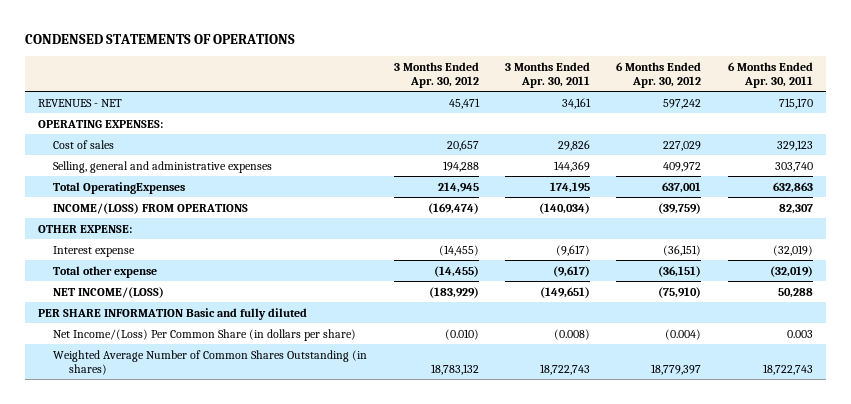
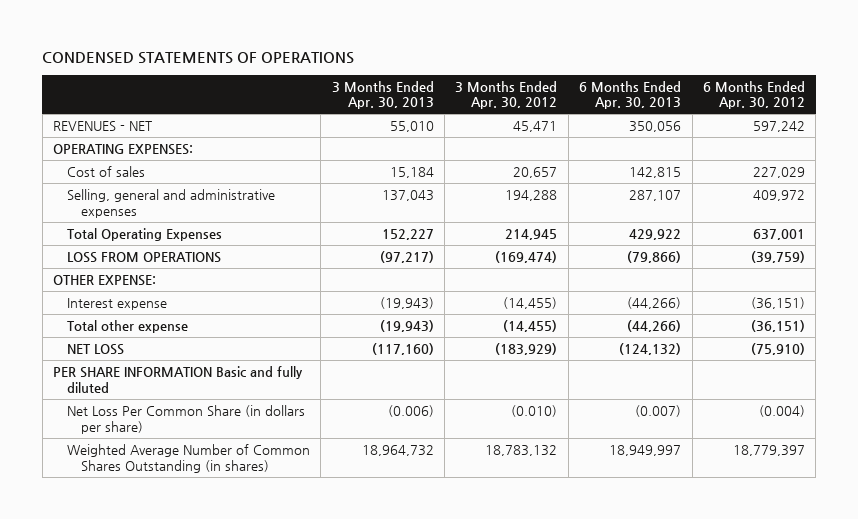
- | 3 Months Ended Apr. 30, 2012 | 3 Months Ended Apr. 30, 2011 | 6 Months Ended Apr. 30, 2012 | 6 Months Ended Apr. 30, 2011
+ | 3 Months Ended Apr. 30, 2013 | 3 Months Ended Apr. 30, 2012 | 6 Months Ended Apr. 30, 2013 | 6 Months Ended Apr. 30, 2012
- Total OperatingExpenses | 214,945 | 174,195 | 637,001 | 632,863
- INCOME/(LOSS) FROM OPERATIONS | (169,474) | (140,034) | (39,759) | 82,307
+ Total Operating Expenses | 152,227 | 214,945 | 429,922 | 637,001
+ LOSS FROM OPERATIONS | (97,217) | (169,474) | (79,866) | (39,759)
- NET INCOME/(LOSS) | (183,929) | (149,651) | (75,910) | 50,288
+ NET LOSS | (117,160) | (183,929) | (124,132) | (75,910)
- Net Income/(Loss) Per Common Share (in dollars per share) | (0.010) | (0.008) | (0.004) | 0.003
+ Net Loss Per Common Share (in dollars per share) | (0.006) | (0.010) | (0.007) | (0.004)

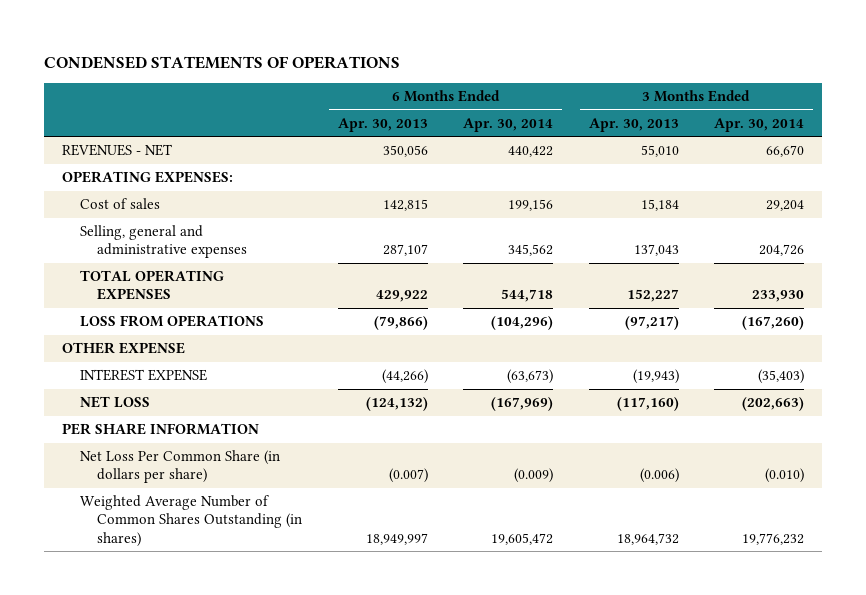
- | 3 Months Ended Apr. 30, 2013 | 3 Months Ended Apr. 30, 2012 | 6 Months Ended Apr. 30, 2013 | 6 Months Ended Apr. 30, 2012
+ | 6 Months Ended Apr. 30, 2013 | 6 Months Ended Apr. 30, 2014 | 3 Months Ended Apr. 30, 2013 | 3 Months Ended Apr. 30, 2014
- Total Operating Expenses | 152,227 | 214,945 | 429,922 | 637,001
+ TOTAL OPERATING EXPENSES | 429,922 | 544,718 | 152,227 | 233,930
- OTHER EXPENSE:
- Interest expense | (19,943) | (14,455) | (44,266) | (36,151)
- Total other expense | (19,943) | (14,455) | (44,266) | (36,151)
+ OTHER EXPENSE
+ INTEREST EXPENSE | (44,266) | (63,673) | (19,943) | (35,403)
- PER SHARE INFORMATION Basic and fully diluted
+ PER SHARE INFORMATION

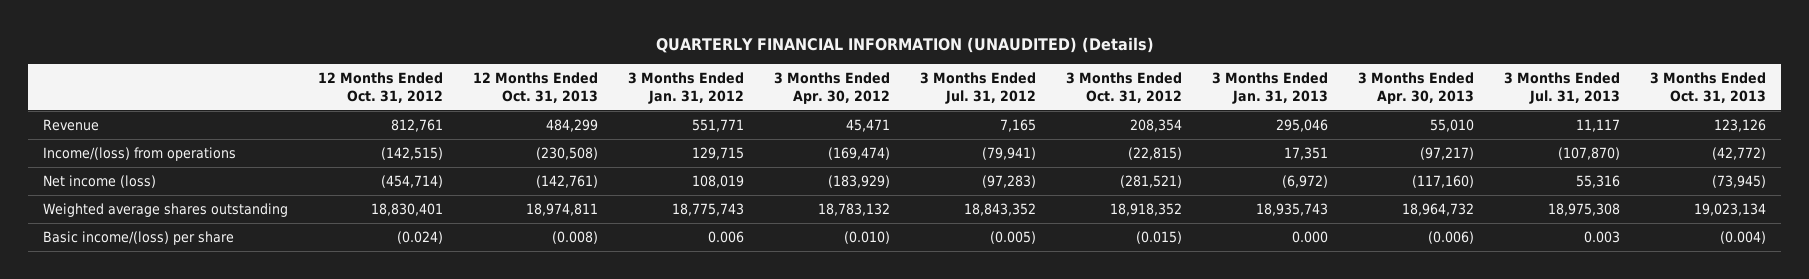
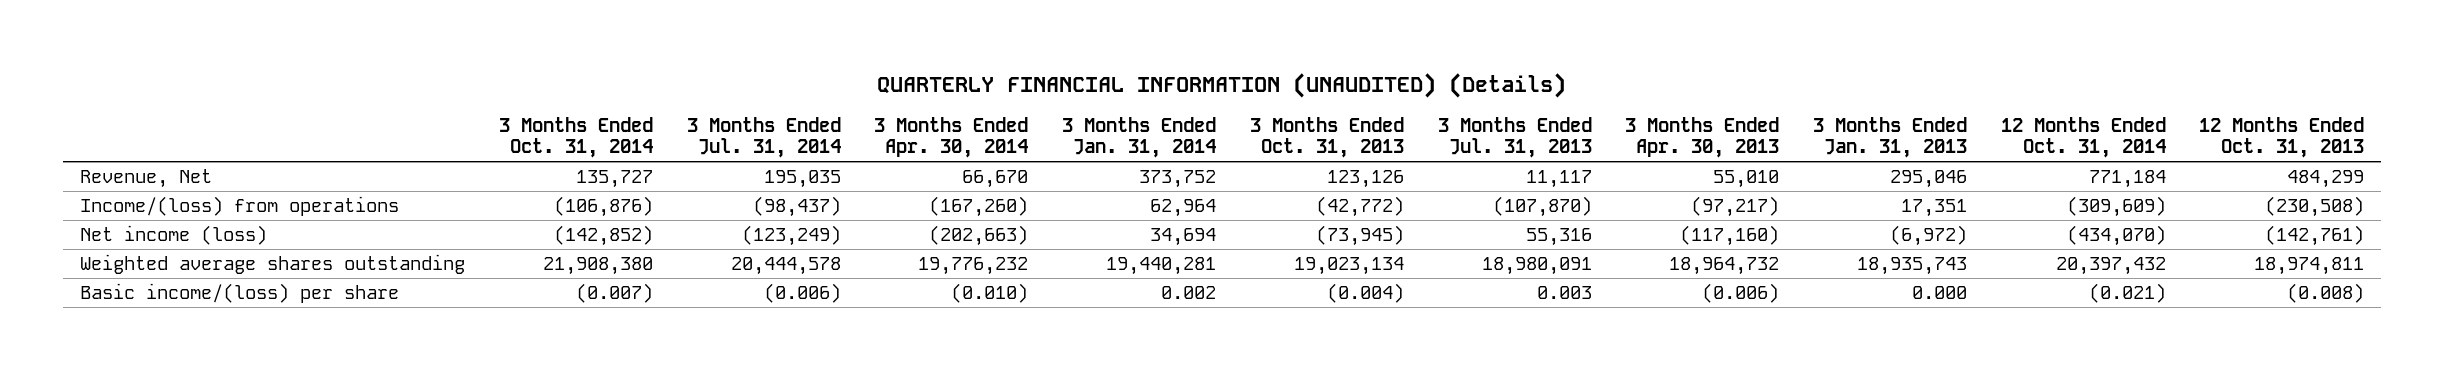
- | 12 Months Ended Oct. 31, 2012 | 12 Months Ended Oct. 31, 2013 | 3 Months Ended Jan. 31, 2012 | 3 Months Ended Apr. 30, 2012 | 3 Months Ended Jul. 31, 2012 | 3 Months Ended Oct. 31, 2012 | 3 Months Ended Jan. 31, 2013 | 3 Months Ended Apr. 30, 2013 | 3 Months Ended Jul. 31, 2013 | 3 Months Ended Oct. 31, 2013
+ | 3 Months Ended Oct. 31, 2014 | 3 Months Ended Jul. 31, 2014 | 3 Months Ended Apr. 30, 2014 | 3 Months Ended Jan. 31, 2014 | 3 Months Ended Oct. 31, 2013 | 3 Months Ended Jul. 31, 2013 | 3 Months Ended Apr. 30, 2013 | 3 Months Ended Jan. 31, 2013 | 12 Months Ended Oct. 31, 2014 | 12 Months Ended Oct. 31, 2013
- Revenue | 812,761 | 484,299 | 551,771 | 45,471 | 7,165 | 208,354 | 295,046 | 55,010 | 11,117 | 123,126
+ Revenue, Net | 135,727 | 195,035 | 66,670 | 373,752 | 123,126 | 11,117 | 55,010 | 295,046 | 771,184 | 484,299
- Weighted average shares outstanding | 18,830,401 | 18,974,811 | 18,775,743 | 18,783,132 | 18,843,352 | 18,918,352 | 18,935,743 | 18,964,732 | 18,975,308 | 19,023,134
+ Weighted average shares outstanding | 21,908,380 | 20,444,578 | 19,776,232 | 19,440,281 | 19,023,134 | 18,980,091 | 18,964,732 | 18,935,743 | 20,397,432 | 18,974,811

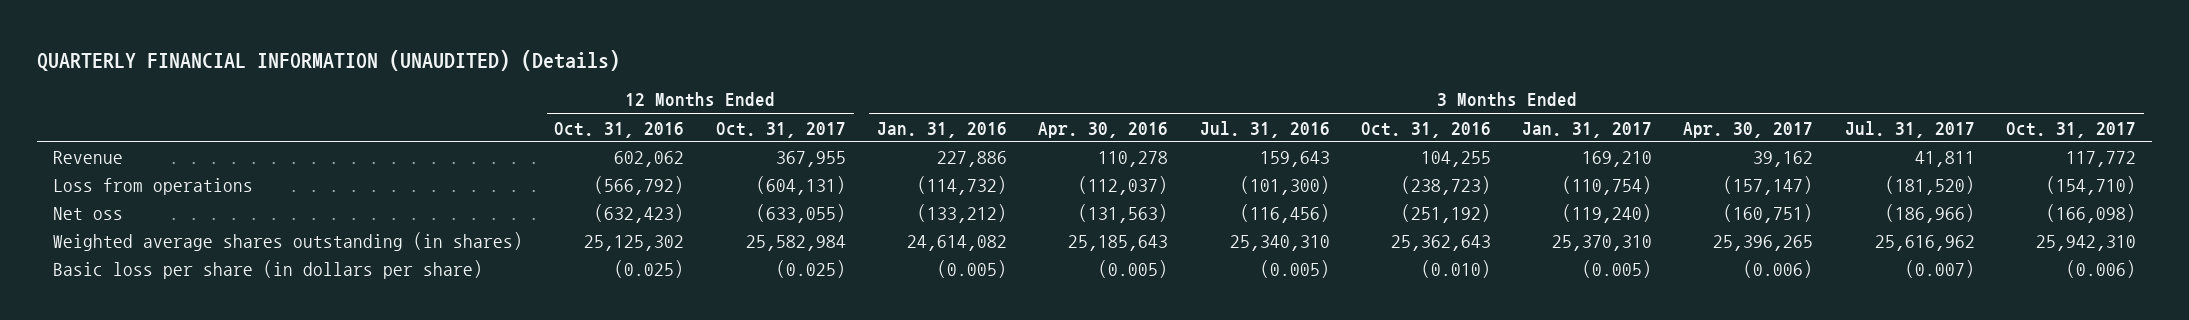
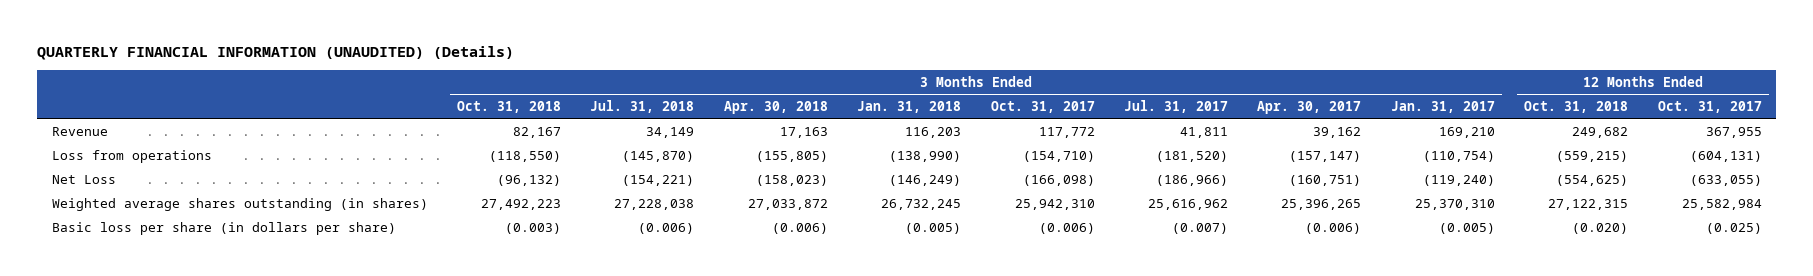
- | 12 Months Ended Oct. 31, 2016 | 12 Months Ended Oct. 31, 2017 | 3 Months Ended Jan. 31, 2016 | 3 Months Ended Apr. 30, 2016 | 3 Months Ended Jul. 31, 2016 | 3 Months Ended Oct. 31, 2016 | 3 Months Ended Jan. 31, 2017 | 3 Months Ended Apr. 30, 2017 | 3 Months Ended Jul. 31, 2017 | 3 Months Ended Oct. 31, 2017
+ | 3 Months Ended Oct. 31, 2018 | 3 Months Ended Jul. 31, 2018 | 3 Months Ended Apr. 30, 2018 | 3 Months Ended Jan. 31, 2018 | 3 Months Ended Oct. 31, 2017 | 3 Months Ended Jul. 31, 2017 | 3 Months Ended Apr. 30, 2017 | 3 Months Ended Jan. 31, 2017 | 12 Months Ended Oct. 31, 2018 | 12 Months Ended Oct. 31, 2017
- Net oss | (632,423) | (633,055) | (133,212) | (131,563) | (116,456) | (251,192) | (119,240) | (160,751) | (186,966) | (166,098)
+ Net Loss | (96,132) | (154,221) | (158,023) | (146,249) | (166,098) | (186,966) | (160,751) | (119,240) | (554,625) | (633,055)

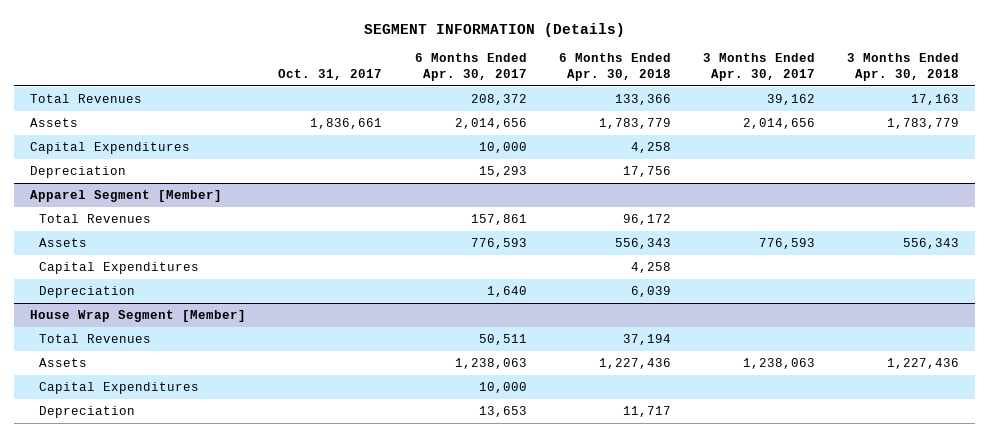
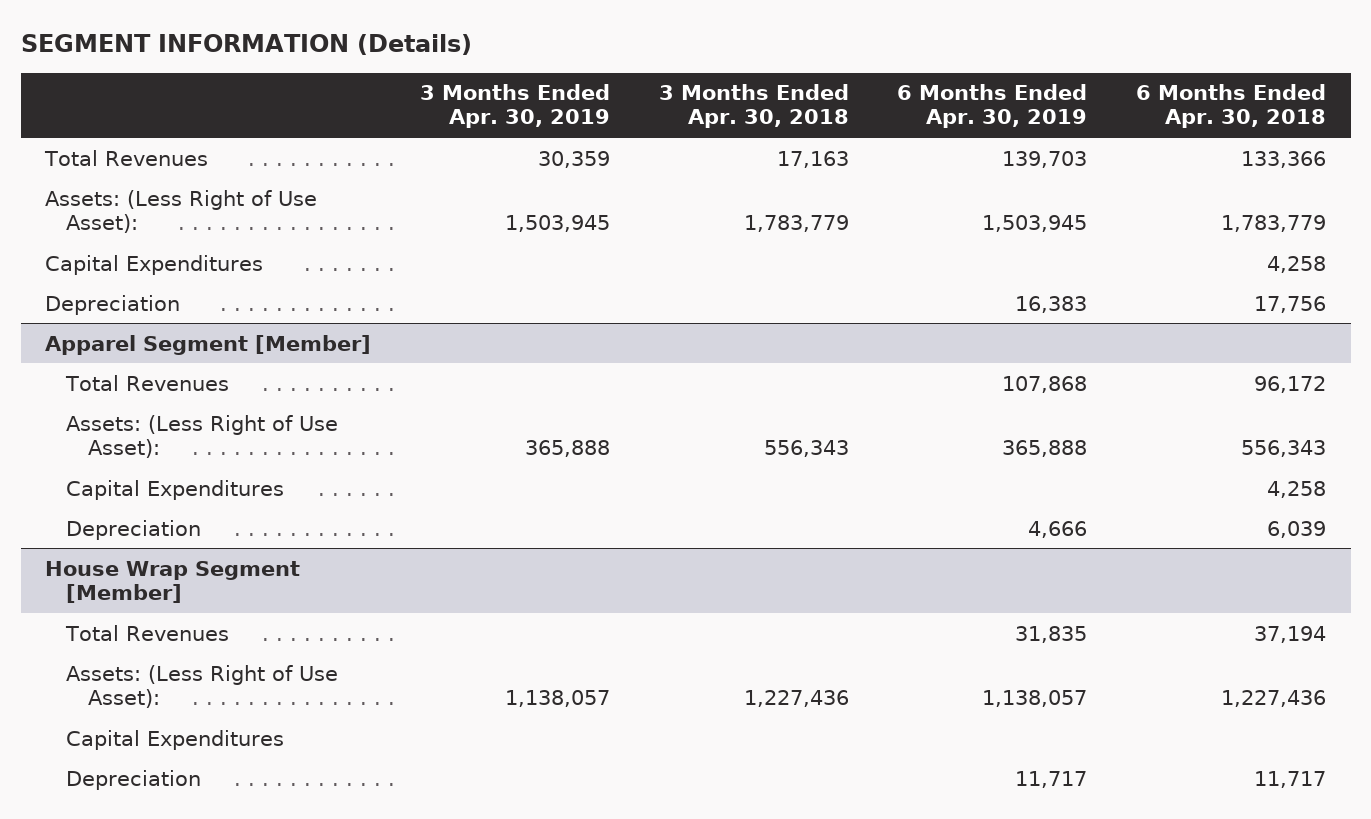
- | Oct. 31, 2017 | 6 Months Ended Apr. 30, 2017 | 6 Months Ended Apr. 30, 2018 | 3 Months Ended Apr. 30, 2017 | 3 Months Ended Apr. 30, 2018
+ | 3 Months Ended Apr. 30, 2019 | 3 Months Ended Apr. 30, 2018 | 6 Months Ended Apr. 30, 2019 | 6 Months Ended Apr. 30, 2018
- Assets | 1,836,661 | 2,014,656 | 1,783,779 | 2,014,656 | 1,783,779
+ Assets: (Less Right of Use Asset): | 1,503,945 | 1,783,779 | 1,503,945 | 1,783,779
@ Apparel Segment [Member]
- Assets | | 776,593 | 556,343 | 776,593 | 556,343
+ Assets: (Less Right of Use Asset): | 365,888 | 556,343 | 365,888 | 556,343
@ House Wrap Segment [Member]
- Assets | | 1,238,063 | 1,227,436 | 1,238,063 | 1,227,436
+ Assets: (Less Right of Use Asset): | 1,138,057 | 1,227,436 | 1,138,057 | 1,227,436

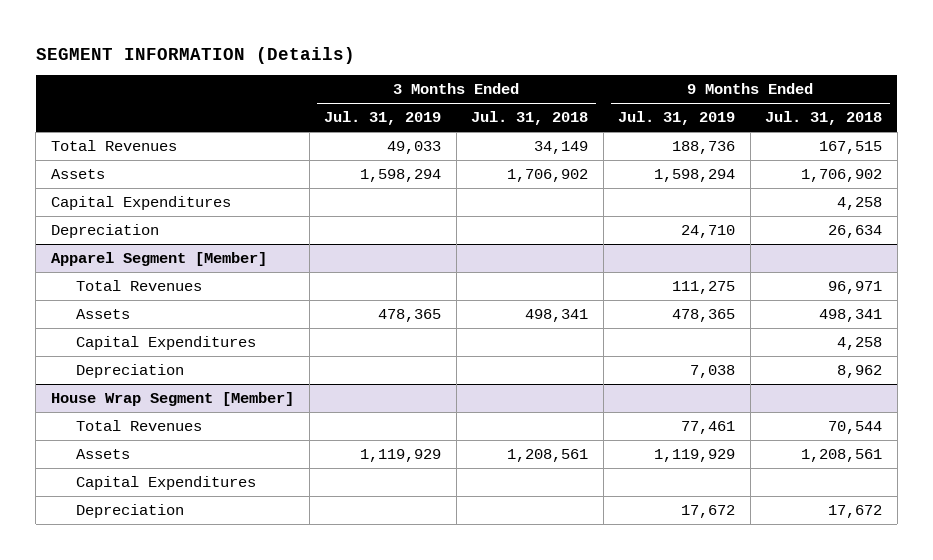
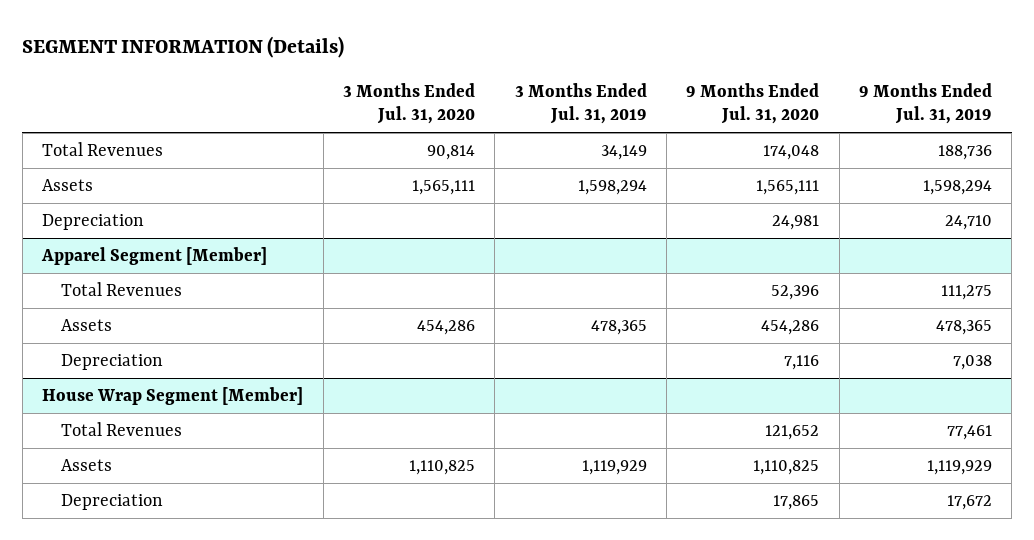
- | 3 Months Ended Jul. 31, 2019 | 3 Months Ended Jul. 31, 2018 | 9 Months Ended Jul. 31, 2019 | 9 Months Ended Jul. 31, 2018
+ | 3 Months Ended Jul. 31, 2020 | 3 Months Ended Jul. 31, 2019 | 9 Months Ended Jul. 31, 2020 | 9 Months Ended Jul. 31, 2019
- Total Revenues | 49,033 | 34,149 | 188,736 | 167,515
+ Total Revenues | 90,814 | 34,149 | 174,048 | 188,736
- Capital Expenditures | | | | 4,258
@ Apparel Segment [Member]
- Capital Expenditures | | | | 4,258
@ House Wrap Segment [Member]
- Capital Expenditures

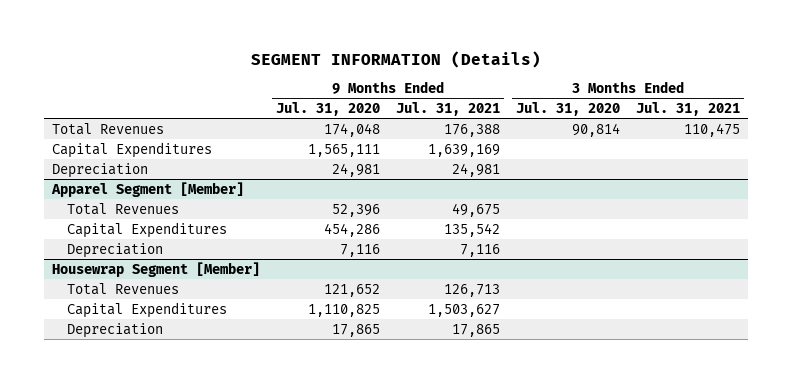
- | 3 Months Ended Jul. 31, 2020 | 3 Months Ended Jul. 31, 2019 | 9 Months Ended Jul. 31, 2020 | 9 Months Ended Jul. 31, 2019
+ | 9 Months Ended Jul. 31, 2020 | 9 Months Ended Jul. 31, 2021 | 3 Months Ended Jul. 31, 2020 | 3 Months Ended Jul. 31, 2021
- Assets | 1,565,111 | 1,598,294 | 1,565,111 | 1,598,294
+ Capital Expenditures | 1,565,111 | 1,639,169 | |
@ Apparel Segment [Member]
- Assets | 454,286 | 478,365 | 454,286 | 478,365
+ Capital Expenditures | 454,286 | 135,542 | |
- House Wrap Segment [Member]
+ Housewrap Segment [Member]
- Assets | 1,110,825 | 1,119,929 | 1,110,825 | 1,119,929
+ Capital Expenditures | 1,110,825 | 1,503,627 | |

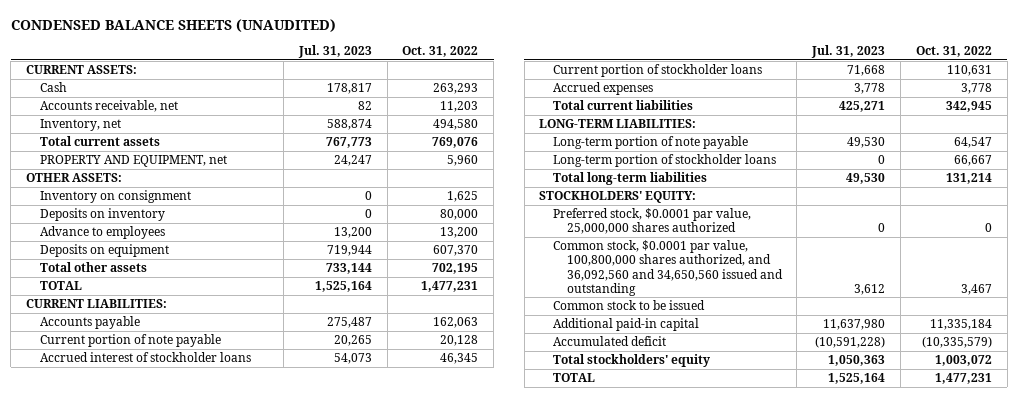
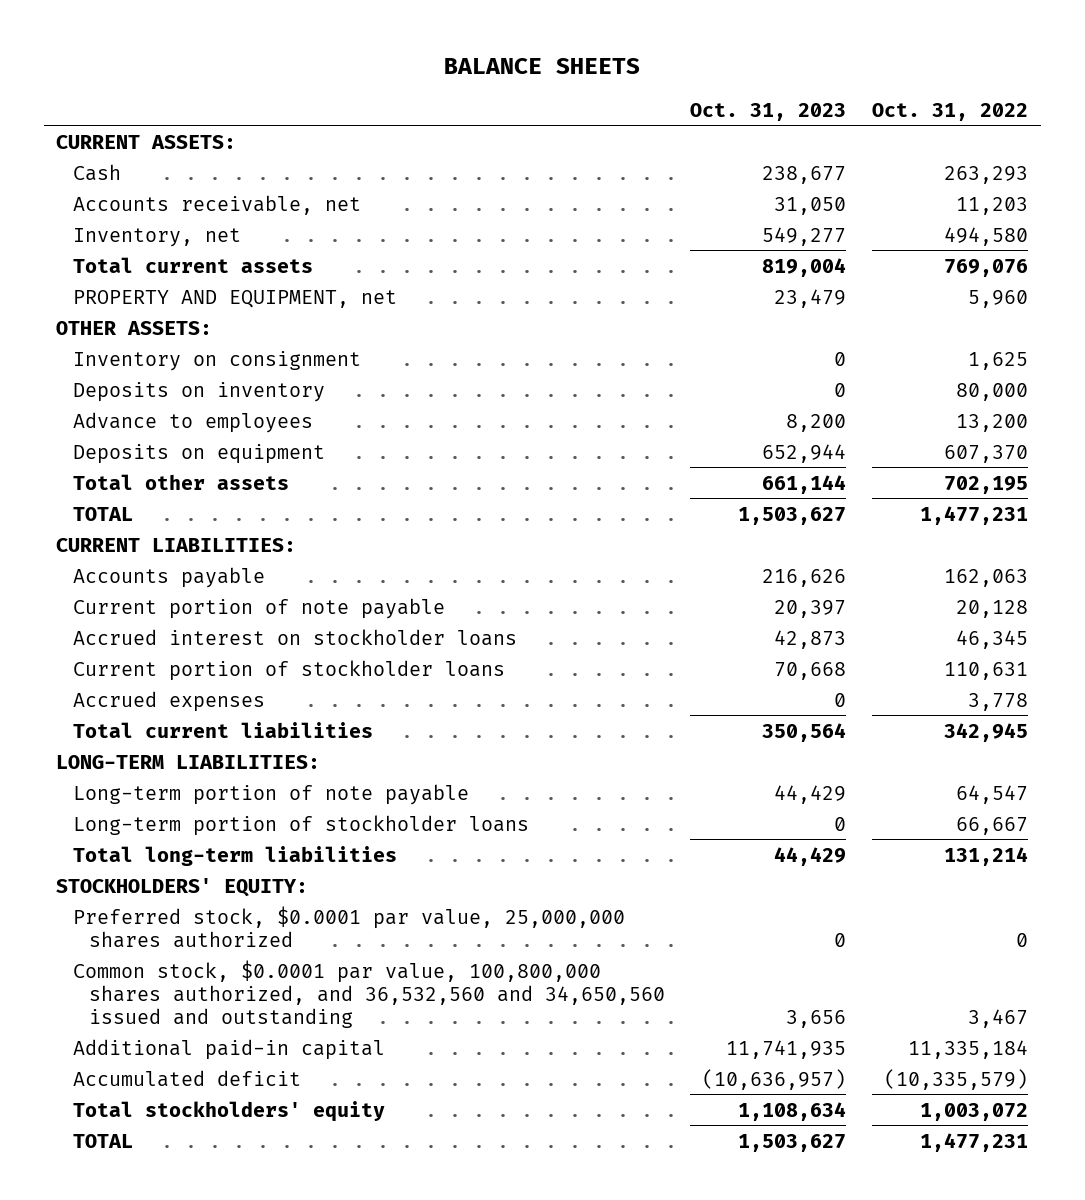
- CONDENSED BALANCE SHEETS (UNAUDITED)
+ BALANCE SHEETS
- | Jul. 31, 2023 | Oct. 31, 2022
+ | Oct. 31, 2023 | Oct. 31, 2022
- Accrued interest of stockholder loans | 54,073 | 46,345
+ Accrued interest on stockholder loans | 42,873 | 46,345
- Common stock, $0.0001 par value, 100,800,000 shares authorized, and 36,092,560 and 34,650,560 issued and outstanding | 3,612 | 3,467
- Common stock to be issued
+ Common stock, $0.0001 par value, 100,800,000 shares authorized, and 36,532,560 and 34,650,560 issued and outstanding | 3,656 | 3,467

